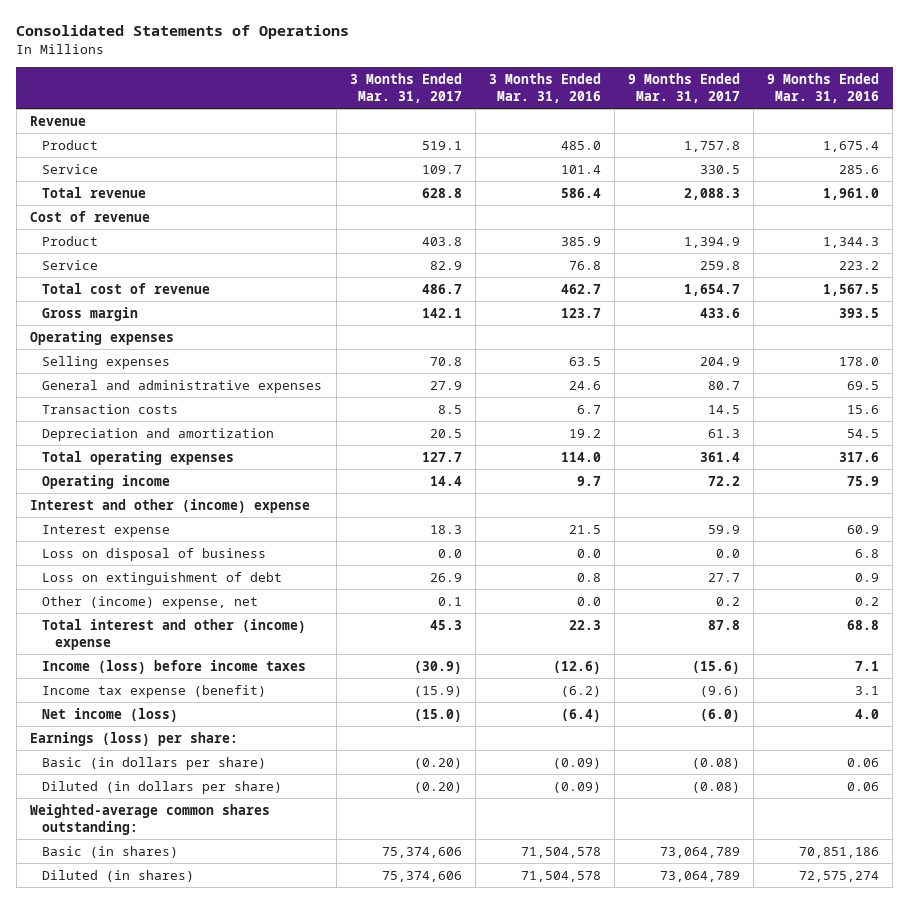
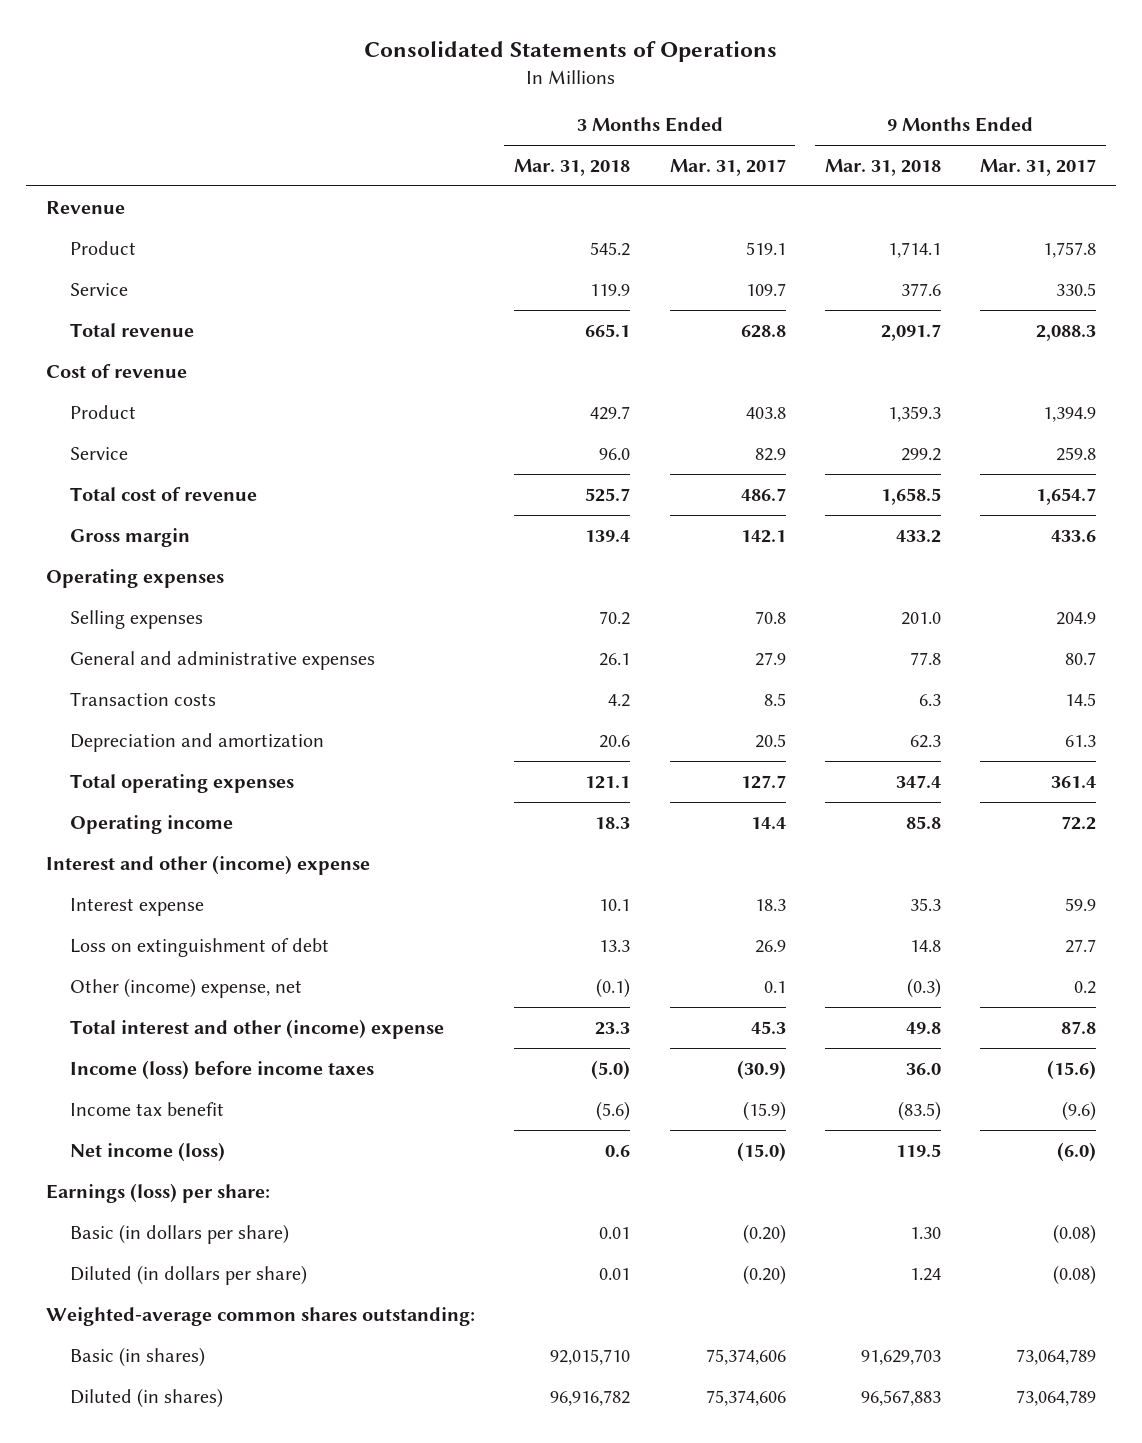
- | 3 Months Ended Mar. 31, 2017 | 3 Months Ended Mar. 31, 2016 | 9 Months Ended Mar. 31, 2017 | 9 Months Ended Mar. 31, 2016
+ | 3 Months Ended Mar. 31, 2018 | 3 Months Ended Mar. 31, 2017 | 9 Months Ended Mar. 31, 2018 | 9 Months Ended Mar. 31, 2017
- Loss on disposal of business | 0.0 | 0.0 | 0.0 | 6.8
- Income tax expense (benefit) | (15.9) | (6.2) | (9.6) | 3.1
+ Income tax benefit | (5.6) | (15.9) | (83.5) | (9.6)

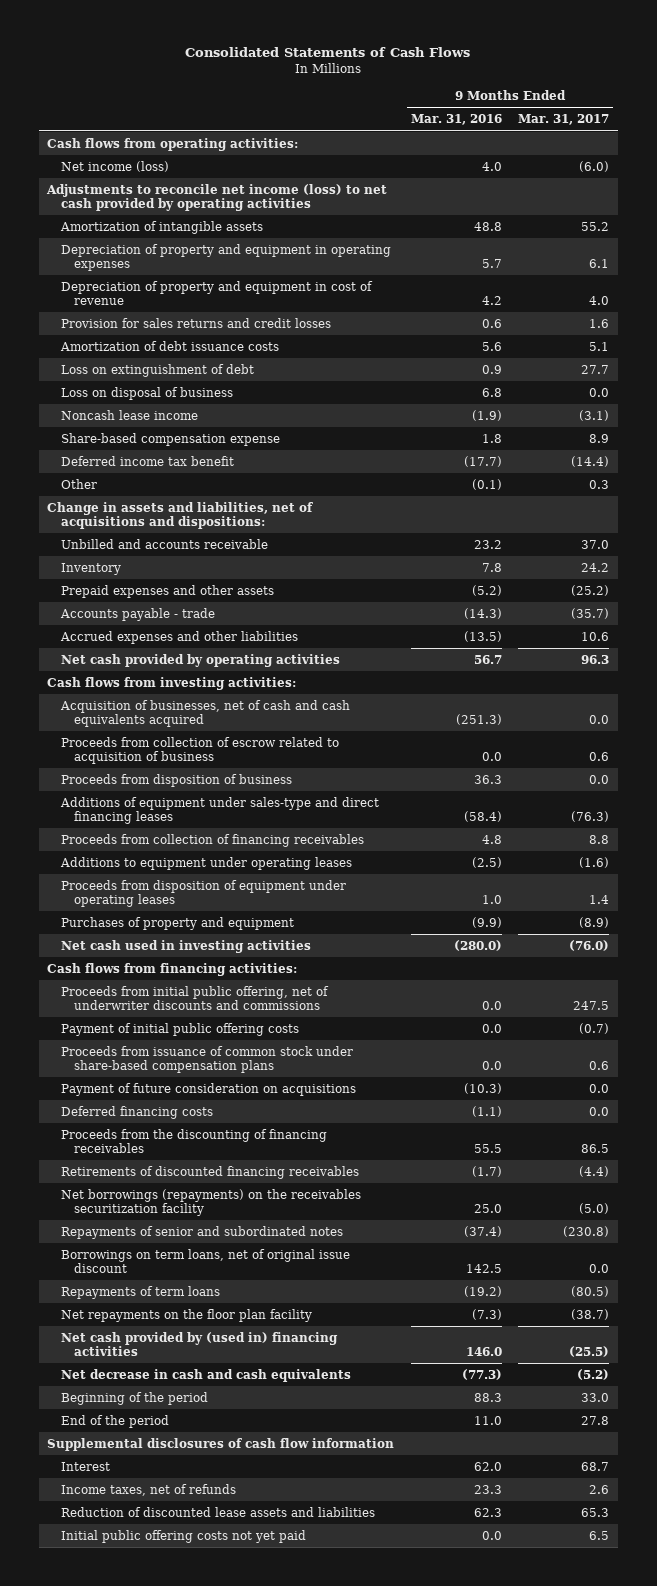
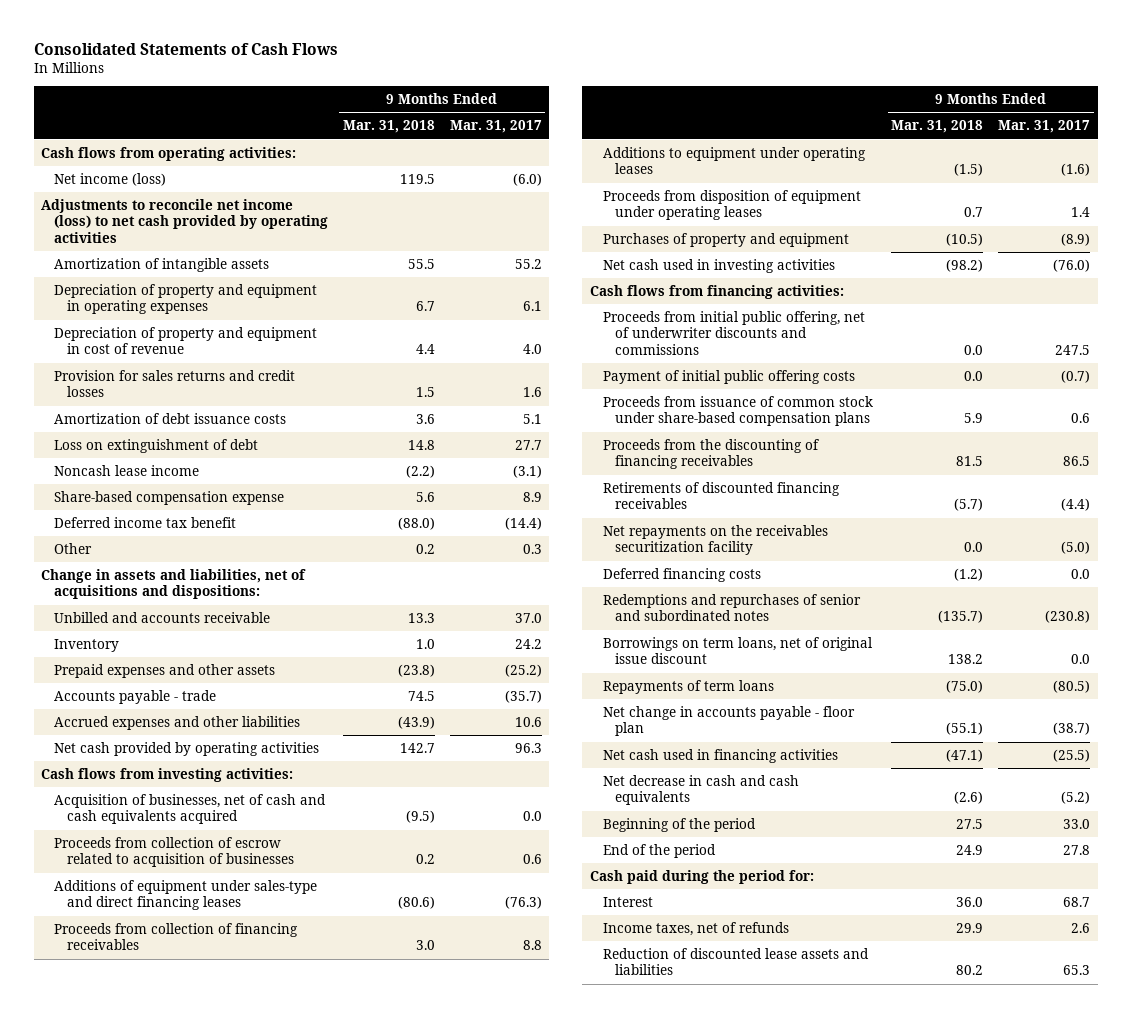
- | 9 Months Ended Mar. 31, 2016 | 9 Months Ended Mar. 31, 2017
+ | 9 Months Ended Mar. 31, 2018 | 9 Months Ended Mar. 31, 2017
- Loss on disposal of business | 6.8 | 0.0
- Proceeds from collection of escrow related to acquisition of business | 0.0 | 0.6
- Proceeds from disposition of business | 36.3 | 0.0
+ Proceeds from collection of escrow related to acquisition of businesses | 0.2 | 0.6
- Payment of future consideration on acquisitions | (10.3) | 0.0
- Net borrowings (repayments) on the receivables securitization facility | 25.0 | (5.0)
- Repayments of senior and subordinated notes | (37.4) | (230.8)
+ Net repayments on the receivables securitization facility | 0.0 | (5.0)
moved down: Deferred financing costs | (1.2) | 0.0
+ Redemptions and repurchases of senior and subordinated notes | (135.7) | (230.8)
- Net repayments on the floor plan facility | (7.3) | (38.7)
- Net cash provided by (used in) financing activities | 146.0 | (25.5)
+ Net change in accounts payable - floor plan | (55.1) | (38.7)
+ Net cash used in financing activities | (47.1) | (25.5)
- Supplemental disclosures of cash flow information
+ Cash paid during the period for:
- Initial public offering costs not yet paid | 0.0 | 6.5

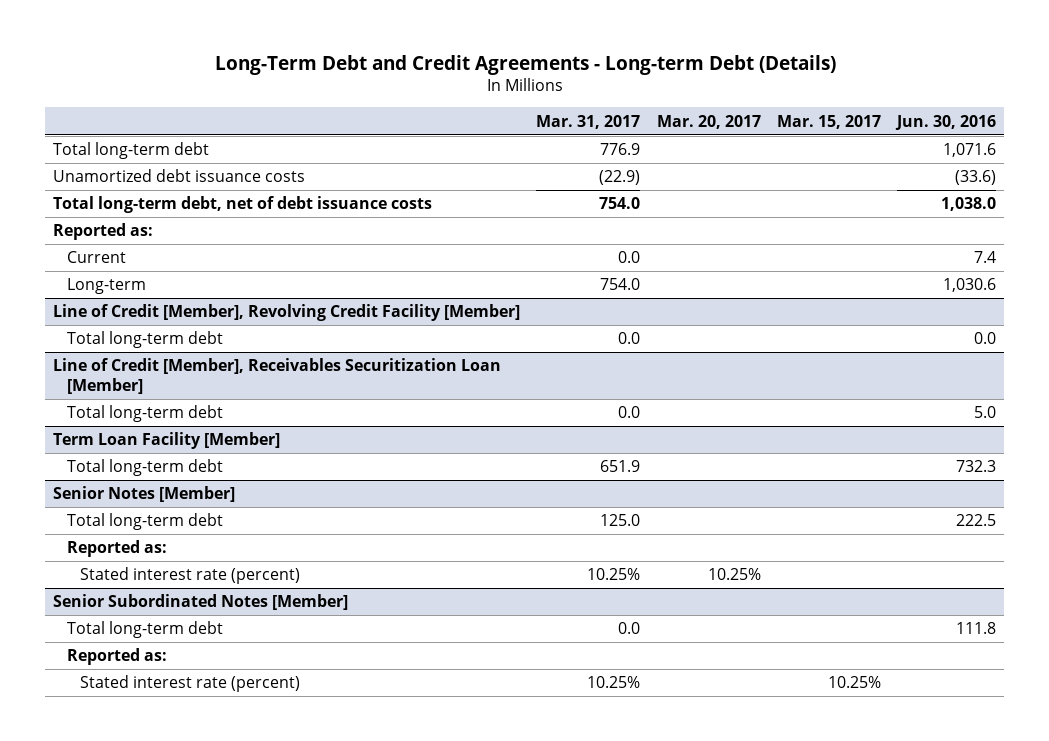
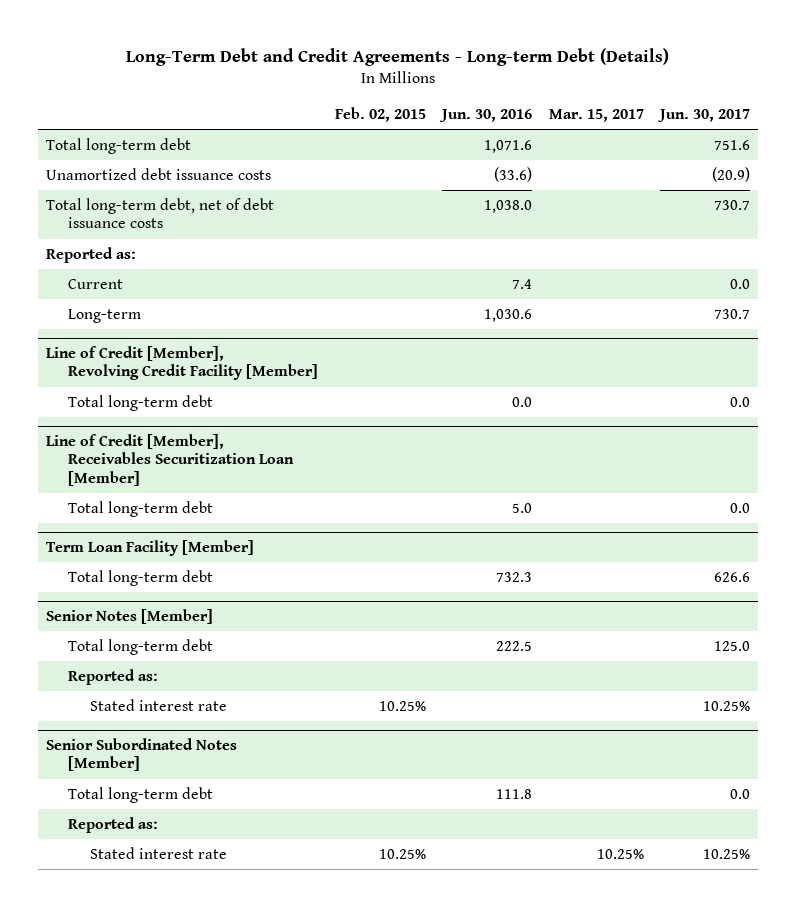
- | Mar. 31, 2017 | Mar. 20, 2017 | Mar. 15, 2017 | Jun. 30, 2016
+ | Feb. 02, 2015 | Jun. 30, 2016 | Mar. 15, 2017 | Jun. 30, 2017
@ Senior Notes [Member]
- Stated interest rate (percent) | 10.25% | 10.25% | |
+ Stated interest rate | 10.25% | | | 10.25%
@ Senior Subordinated Notes [Member]
- Stated interest rate (percent) | 10.25% | | 10.25% |
+ Stated interest rate | 10.25% | | 10.25% | 10.25%

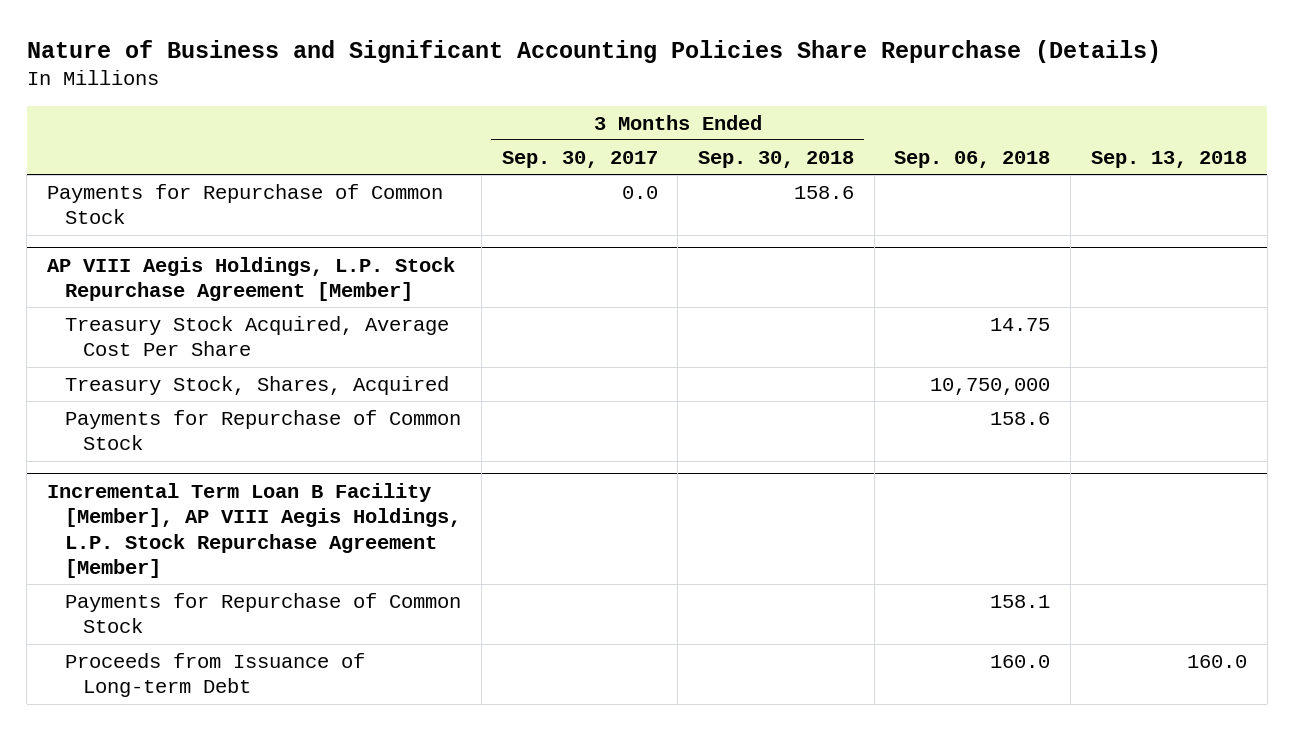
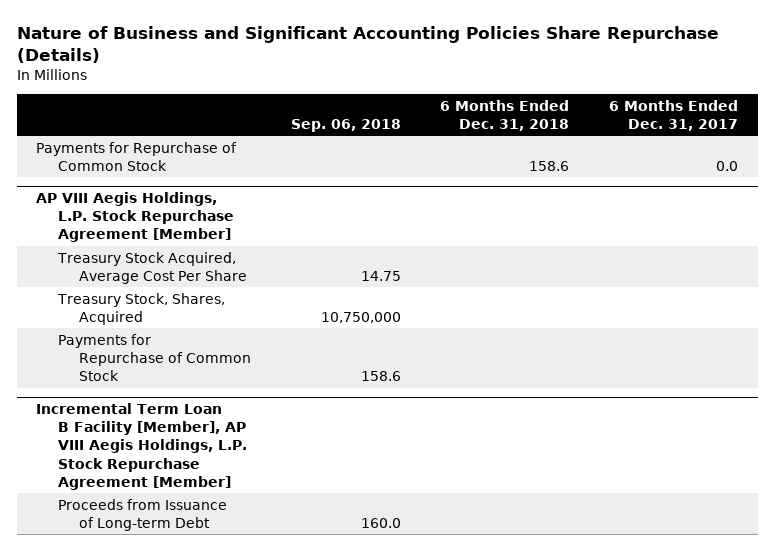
- | 3 Months Ended Sep. 30, 2017 | 3 Months Ended Sep. 30, 2018 | Sep. 06, 2018 | Sep. 13, 2018
+ | Sep. 06, 2018 | 6 Months Ended Dec. 31, 2018 | 6 Months Ended Dec. 31, 2017
@ Incremental Term Loan B Facility [Member], AP VIII Aegis Holdings, L.P. Stock Repurchase Agreement [Member]
- Payments for Repurchase of Common Stock | | | 158.1 |

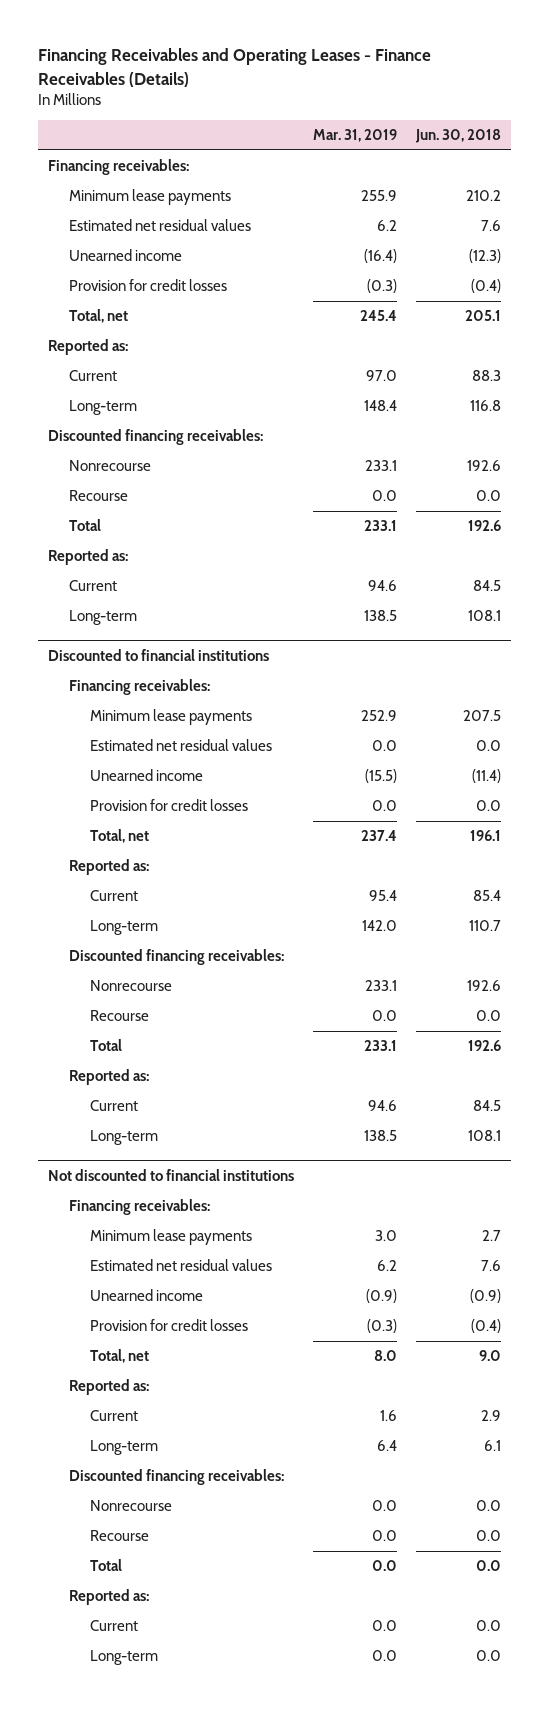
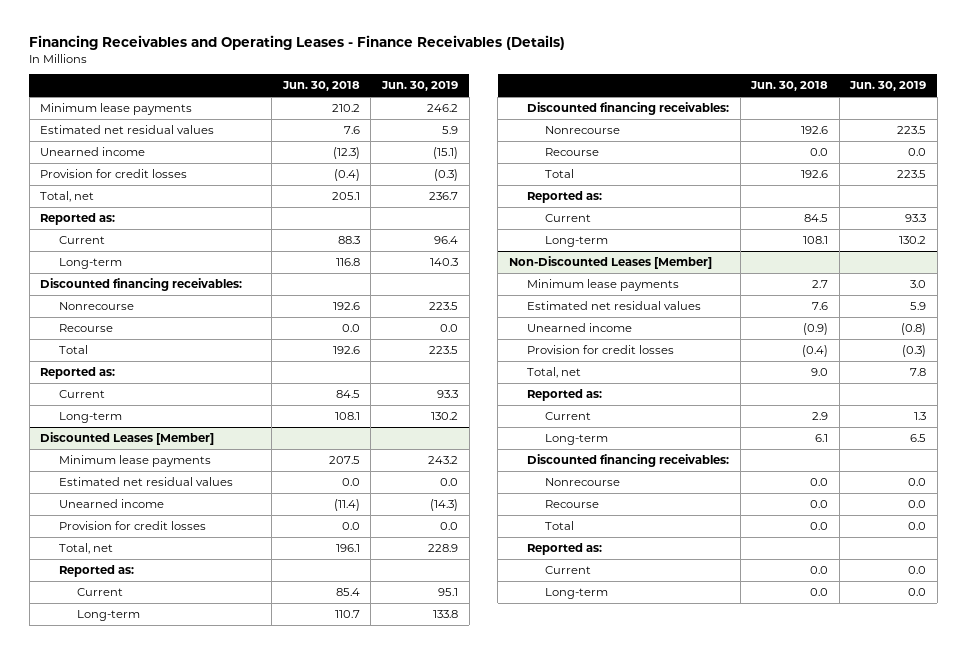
- | Mar. 31, 2019 | Jun. 30, 2018
+ | Jun. 30, 2018 | Jun. 30, 2019
- Financing receivables:
- Discounted to financial institutions
- Financing receivables:
+ Discounted Leases [Member]
- Not discounted to financial institutions
- Financing receivables:
+ Non-Discounted Leases [Member]

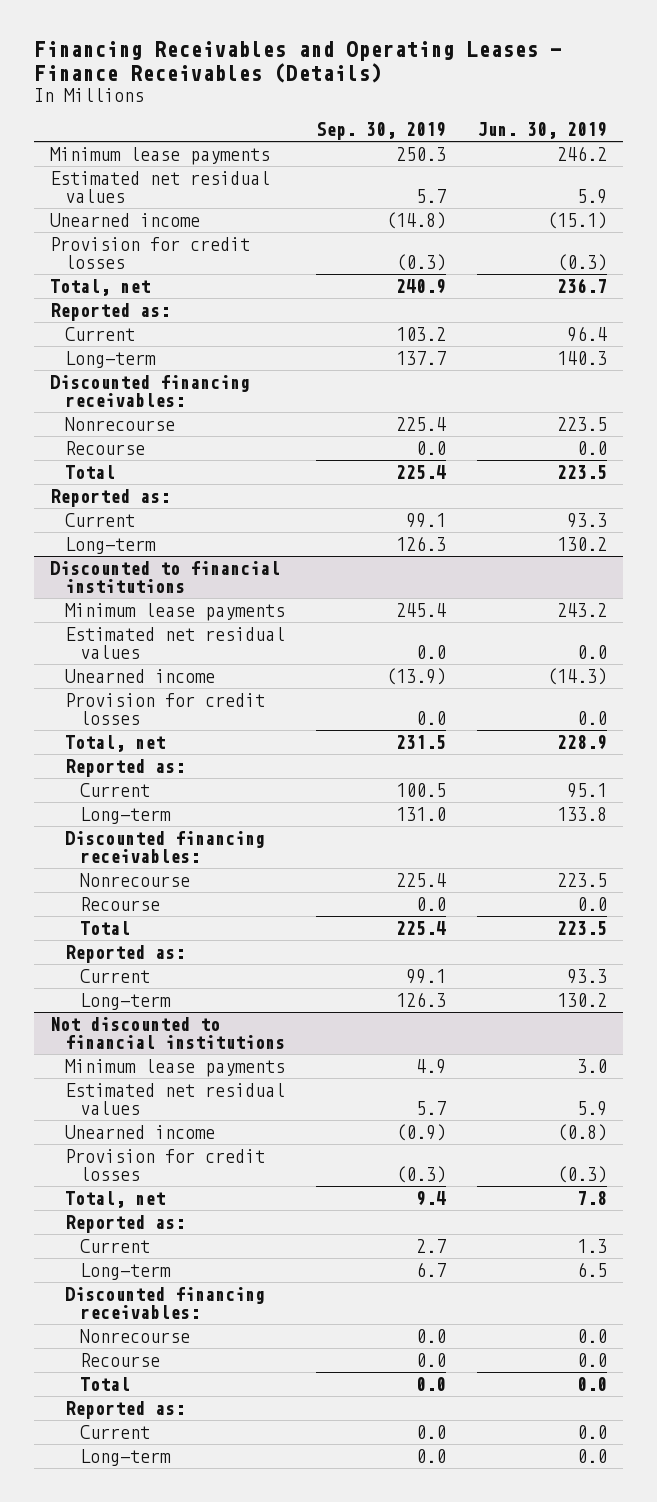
- | Jun. 30, 2018 | Jun. 30, 2019
+ | Sep. 30, 2019 | Jun. 30, 2019
- Discounted Leases [Member]
+ Discounted to financial institutions
- Non-Discounted Leases [Member]
+ Not discounted to financial institutions

